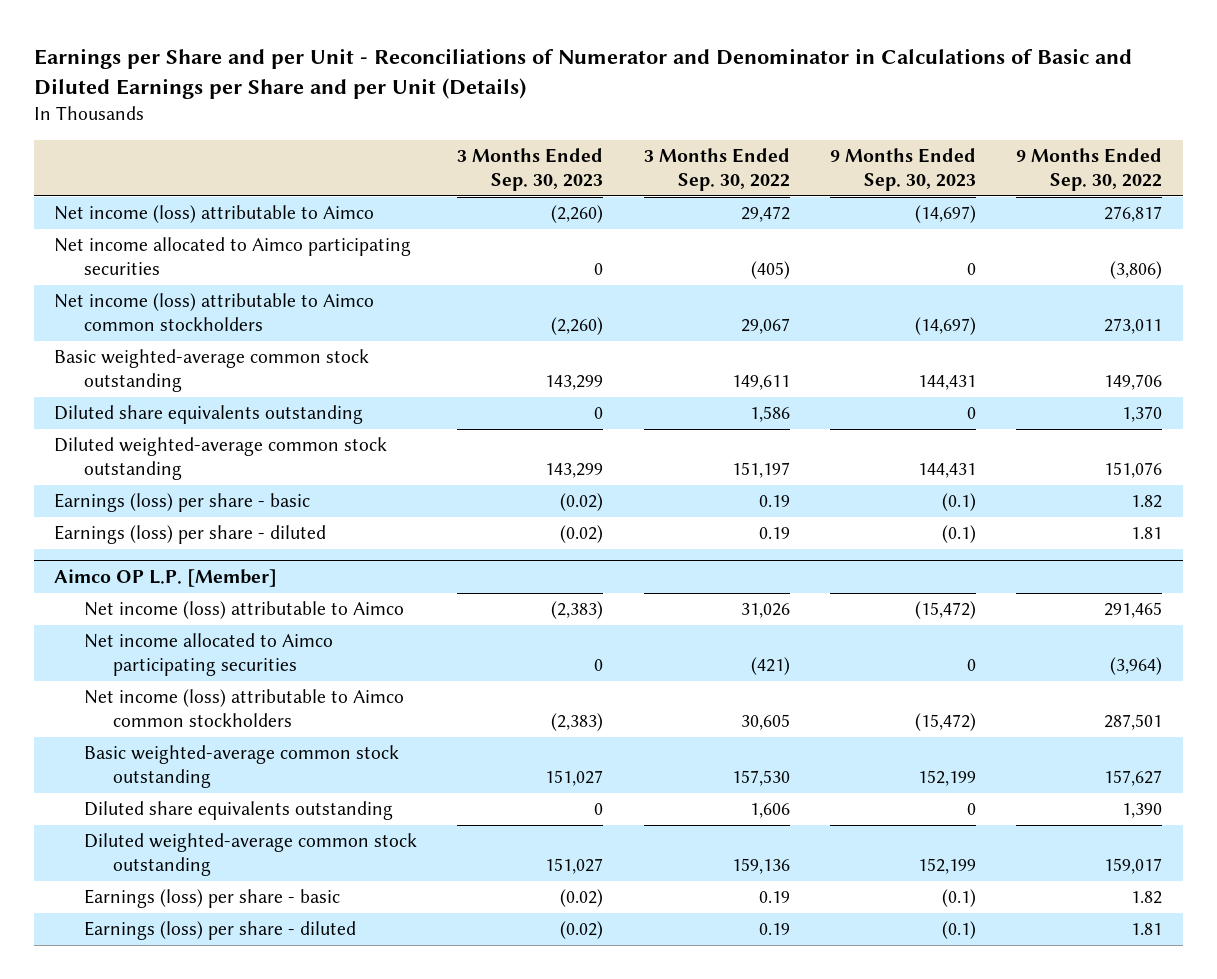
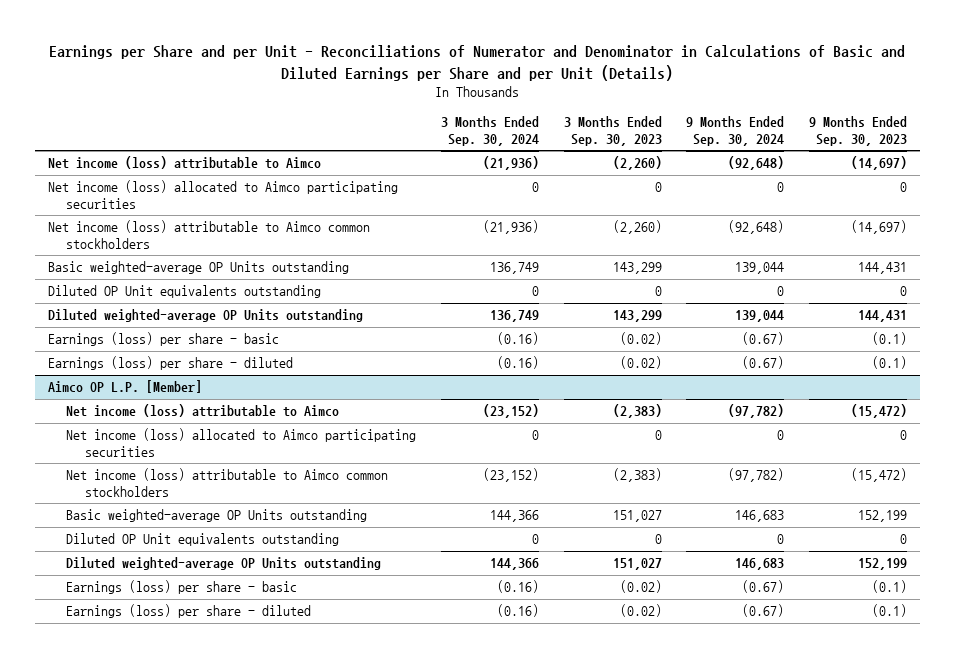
- | 3 Months Ended Sep. 30, 2023 | 3 Months Ended Sep. 30, 2022 | 9 Months Ended Sep. 30, 2023 | 9 Months Ended Sep. 30, 2022
+ | 3 Months Ended Sep. 30, 2024 | 3 Months Ended Sep. 30, 2023 | 9 Months Ended Sep. 30, 2024 | 9 Months Ended Sep. 30, 2023
- Net income allocated to Aimco participating securities | 0 | (405) | 0 | (3,806)
+ Net income (loss) allocated to Aimco participating securities | 0 | 0 | 0 | 0
- Basic weighted-average common stock outstanding | 143,299 | 149,611 | 144,431 | 149,706
- Diluted share equivalents outstanding | 0 | 1,586 | 0 | 1,370
- Diluted weighted-average common stock outstanding | 143,299 | 151,197 | 144,431 | 151,076
+ Basic weighted-average OP Units outstanding | 136,749 | 143,299 | 139,044 | 144,431
+ Diluted OP Unit equivalents outstanding | 0 | 0 | 0 | 0
+ Diluted weighted-average OP Units outstanding | 136,749 | 143,299 | 139,044 | 144,431
@ Aimco OP L.P. [Member]
- Net income allocated to Aimco participating securities | 0 | (421) | 0 | (3,964)
+ Net income (loss) allocated to Aimco participating securities | 0 | 0 | 0 | 0
- Basic weighted-average common stock outstanding | 151,027 | 157,530 | 152,199 | 157,627
- Diluted share equivalents outstanding | 0 | 1,606 | 0 | 1,390
- Diluted weighted-average common stock outstanding | 151,027 | 159,136 | 152,199 | 159,017
+ Basic weighted-average OP Units outstanding | 144,366 | 151,027 | 146,683 | 152,199
+ Diluted OP Unit equivalents outstanding | 0 | 0 | 0 | 0
+ Diluted weighted-average OP Units outstanding | 144,366 | 151,027 | 146,683 | 152,199

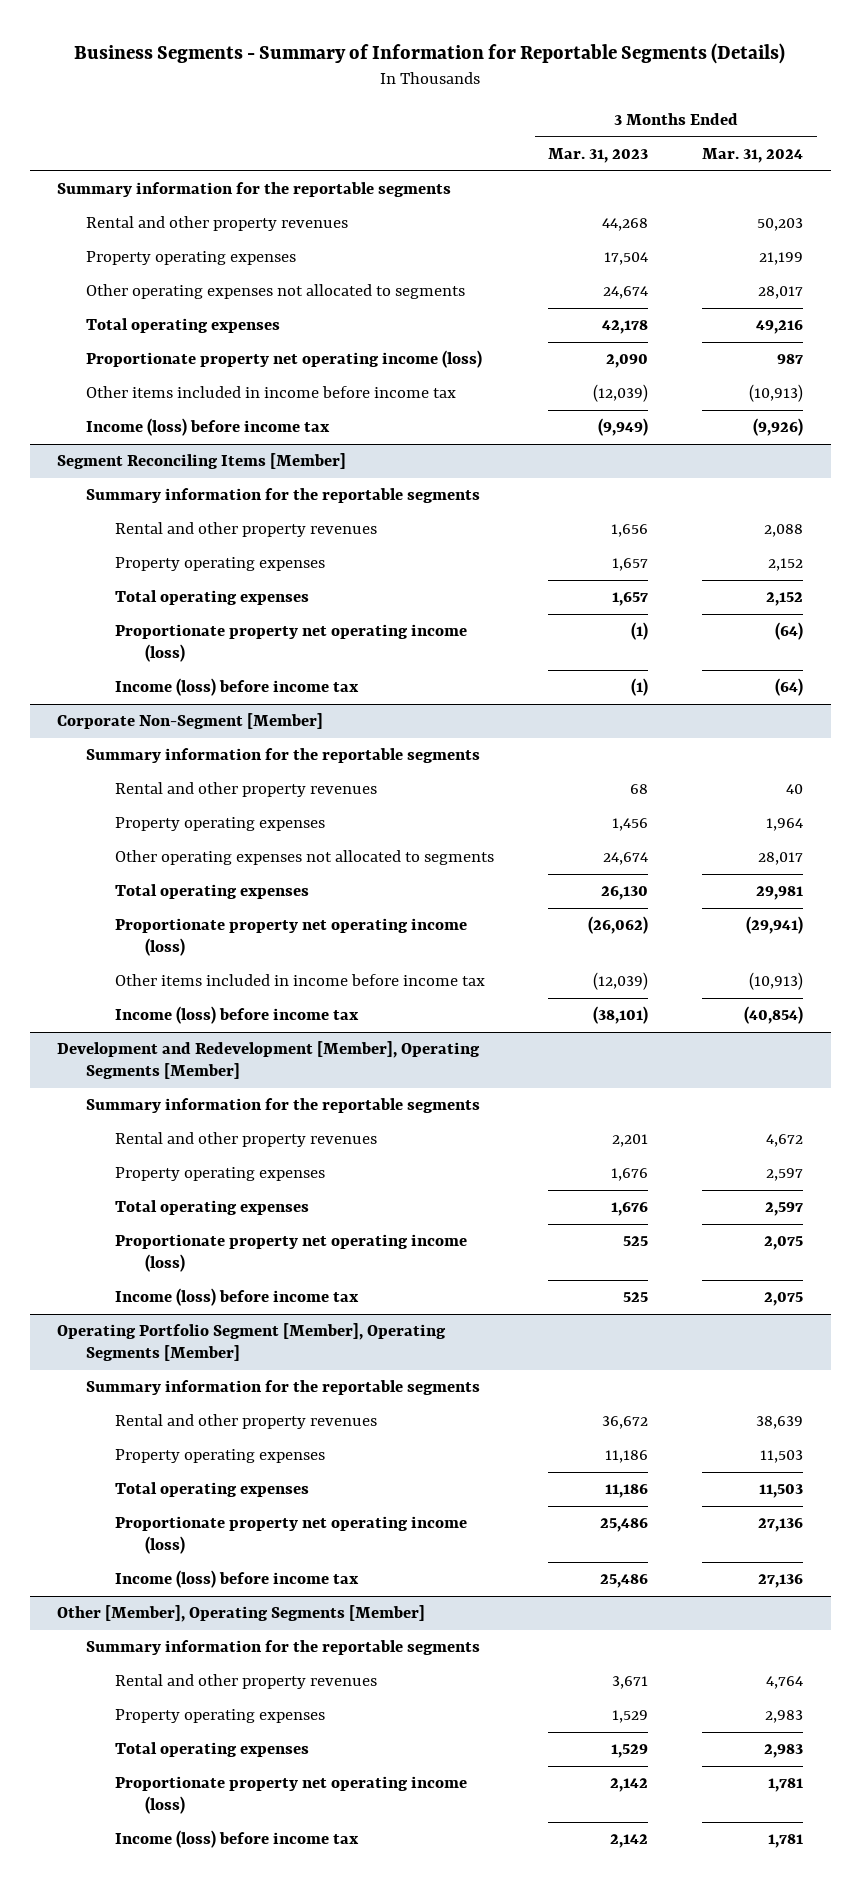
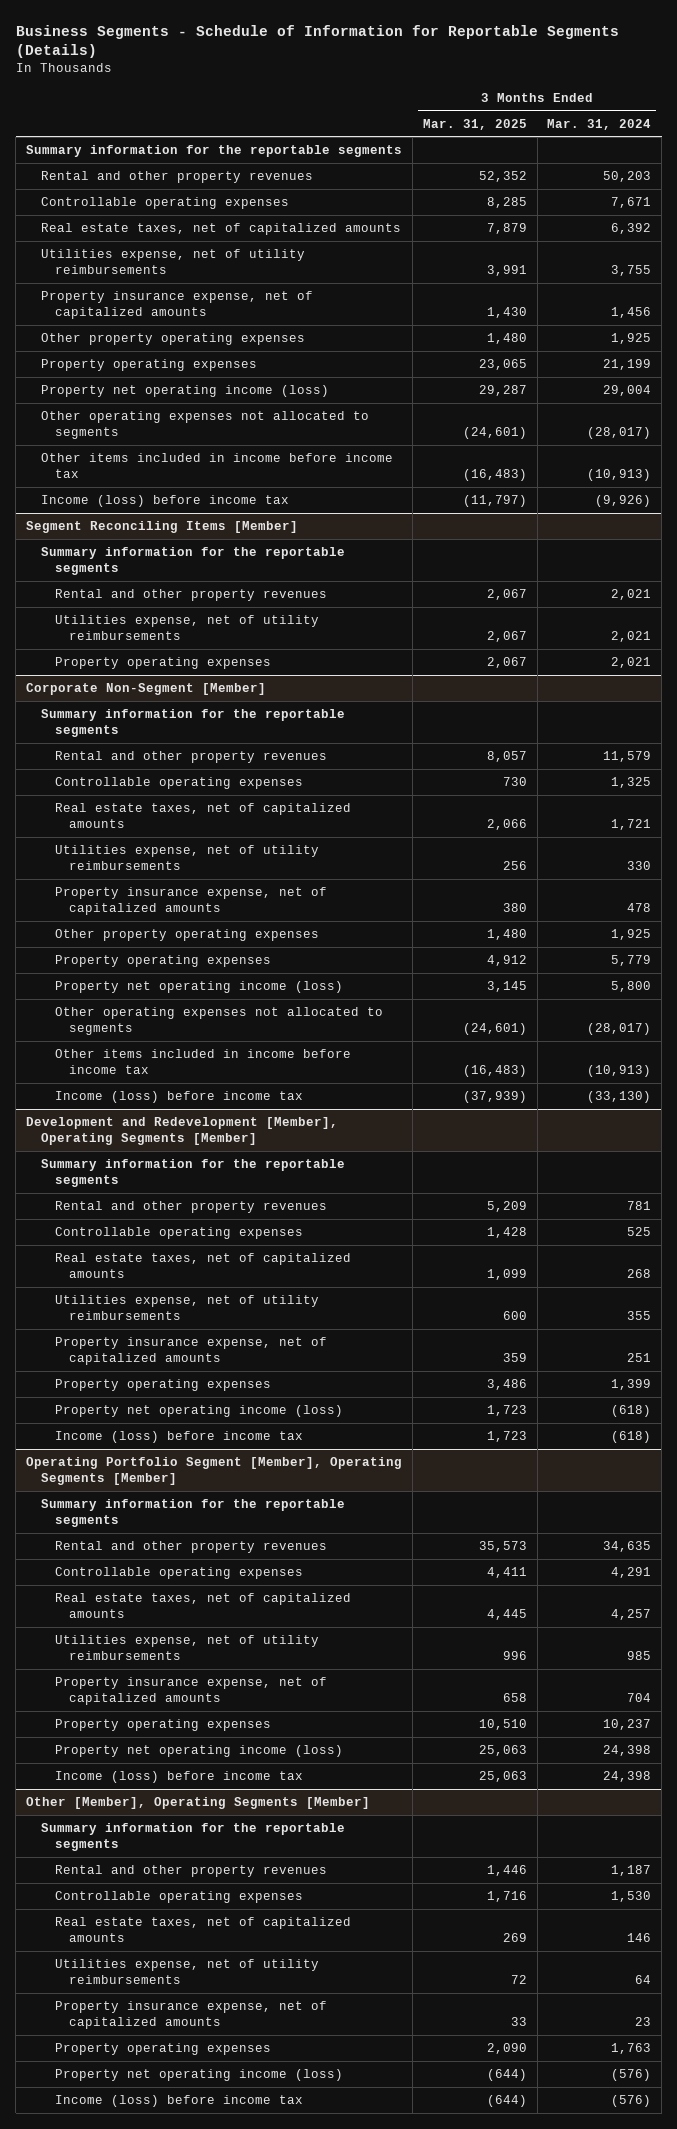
- Business Segments - Summary of Information for Reportable Segments (Details)
+ Business Segments - Schedule of Information for Reportable Segments (Details)
- | 3 Months Ended Mar. 31, 2023 | 3 Months Ended Mar. 31, 2024
+ | 3 Months Ended Mar. 31, 2025 | 3 Months Ended Mar. 31, 2024
+ Controllable operating expenses | 8,285 | 7,671
+ Real estate taxes, net of capitalized amounts | 7,879 | 6,392
+ Utilities expense, net of utility reimbursements | 3,991 | 3,755
+ Property insurance expense, net of capitalized amounts | 1,430 | 1,456
+ Other property operating expenses | 1,480 | 1,925
- Other operating expenses not allocated to segments | 24,674 | 28,017
- Total operating expenses | 42,178 | 49,216
- Proportionate property net operating income (loss) | 2,090 | 987
+ Property net operating income (loss) | 29,287 | 29,004
+ Other operating expenses not allocated to segments | (24,601) | (28,017)
@ Segment Reconciling Items [Member]
- Rental and other property revenues | 1,656 | 2,088
- Property operating expenses | 1,657 | 2,152
- Total operating expenses | 1,657 | 2,152
- Proportionate property net operating income (loss) | (1) | (64)
- Income (loss) before income tax | (1) | (64)
+ Rental and other property revenues | 2,067 | 2,021
+ Utilities expense, net of utility reimbursements | 2,067 | 2,021
+ Property operating expenses | 2,067 | 2,021
@ Corporate Non-Segment [Member]
- Rental and other property revenues | 68 | 40
- Property operating expenses | 1,456 | 1,964
- Other operating expenses not allocated to segments | 24,674 | 28,017
- Total operating expenses | 26,130 | 29,981
- Proportionate property net operating income (loss) | (26,062) | (29,941)
+ Rental and other property revenues | 8,057 | 11,579
+ Controllable operating expenses | 730 | 1,325
+ Real estate taxes, net of capitalized amounts | 2,066 | 1,721
+ Utilities expense, net of utility reimbursements | 256 | 330
+ Property insurance expense, net of capitalized amounts | 380 | 478
+ Other property operating expenses | 1,480 | 1,925
+ Property operating expenses | 4,912 | 5,779
+ Property net operating income (loss) | 3,145 | 5,800
+ Other operating expenses not allocated to segments | (24,601) | (28,017)
- Income (loss) before income tax | (38,101) | (40,854)
+ Income (loss) before income tax | (37,939) | (33,130)
@ Development and Redevelopment [Member], Operating Segments [Member]
- Rental and other property revenues | 2,201 | 4,672
- Property operating expenses | 1,676 | 2,597
- Total operating expenses | 1,676 | 2,597
- Proportionate property net operating income (loss) | 525 | 2,075
- Income (loss) before income tax | 525 | 2,075
+ Rental and other property revenues | 5,209 | 781
+ Controllable operating expenses | 1,428 | 525
+ Real estate taxes, net of capitalized amounts | 1,099 | 268
+ Utilities expense, net of utility reimbursements | 600 | 355
+ Property insurance expense, net of capitalized amounts | 359 | 251
+ Property operating expenses | 3,486 | 1,399
+ Property net operating income (loss) | 1,723 | (618)
+ Income (loss) before income tax | 1,723 | (618)
@ Operating Portfolio Segment [Member], Operating Segments [Member]
- Rental and other property revenues | 36,672 | 38,639
- Property operating expenses | 11,186 | 11,503
- Total operating expenses | 11,186 | 11,503
- Proportionate property net operating income (loss) | 25,486 | 27,136
- Income (loss) before income tax | 25,486 | 27,136
+ Rental and other property revenues | 35,573 | 34,635
+ Controllable operating expenses | 4,411 | 4,291
+ Real estate taxes, net of capitalized amounts | 4,445 | 4,257
+ Utilities expense, net of utility reimbursements | 996 | 985
+ Property insurance expense, net of capitalized amounts | 658 | 704
+ Property operating expenses | 10,510 | 10,237
+ Property net operating income (loss) | 25,063 | 24,398
+ Income (loss) before income tax | 25,063 | 24,398
@ Other [Member], Operating Segments [Member]
- Rental and other property revenues | 3,671 | 4,764
- Property operating expenses | 1,529 | 2,983
- Total operating expenses | 1,529 | 2,983
- Proportionate property net operating income (loss) | 2,142 | 1,781
- Income (loss) before income tax | 2,142 | 1,781
+ Rental and other property revenues | 1,446 | 1,187
+ Controllable operating expenses | 1,716 | 1,530
+ Real estate taxes, net of capitalized amounts | 269 | 146
+ Utilities expense, net of utility reimbursements | 72 | 64
+ Property insurance expense, net of capitalized amounts | 33 | 23
+ Property operating expenses | 2,090 | 1,763
+ Property net operating income (loss) | (644) | (576)
+ Income (loss) before income tax | (644) | (576)

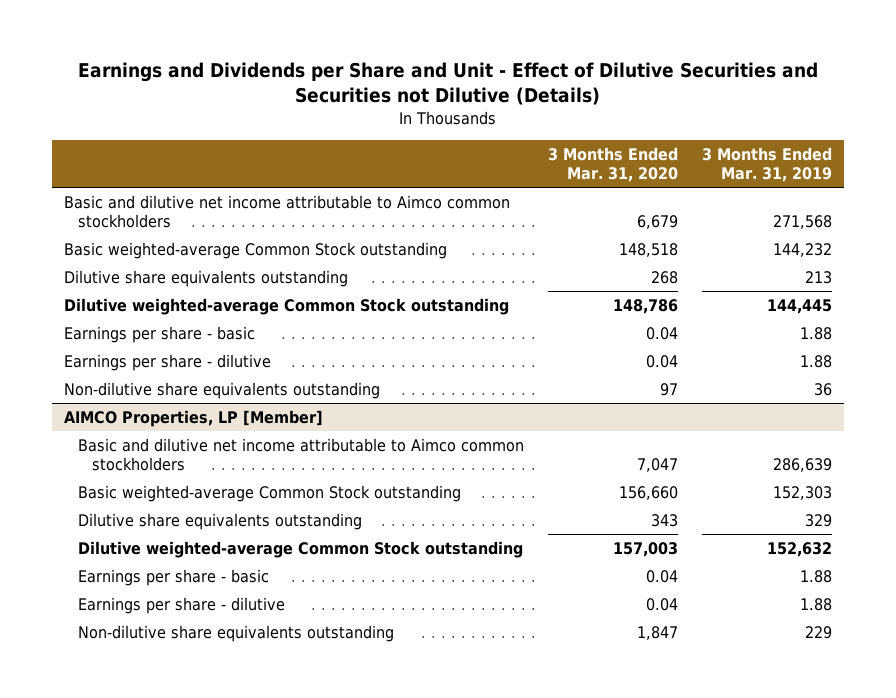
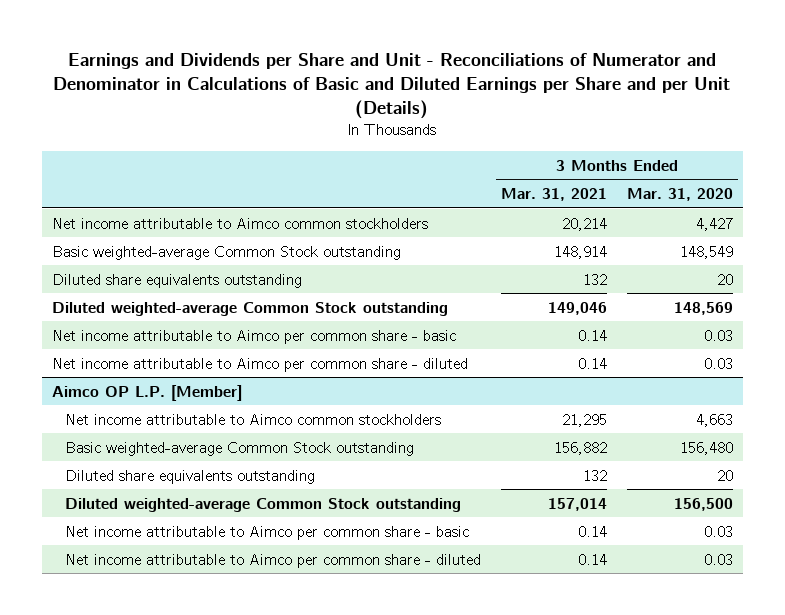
- Earnings and Dividends per Share and Unit - Effect of Dilutive Securities and Securities not Dilutive (Details)
+ Earnings and Dividends per Share and Unit - Reconciliations of Numerator and Denominator in Calculations of Basic and Diluted Earnings per Share and per Unit (Details)
- | 3 Months Ended Mar. 31, 2020 | 3 Months Ended Mar. 31, 2019
+ | 3 Months Ended Mar. 31, 2021 | 3 Months Ended Mar. 31, 2020
- Basic and dilutive net income attributable to Aimco common stockholders | 6,679 | 271,568
- Basic weighted-average Common Stock outstanding | 148,518 | 144,232
- Dilutive share equivalents outstanding | 268 | 213
- Dilutive weighted-average Common Stock outstanding | 148,786 | 144,445
- Earnings per share - basic | 0.04 | 1.88
- Earnings per share - dilutive | 0.04 | 1.88
- Non-dilutive share equivalents outstanding | 97 | 36
- AIMCO Properties, LP [Member]
- Basic and dilutive net income attributable to Aimco common stockholders | 7,047 | 286,639
- Basic weighted-average Common Stock outstanding | 156,660 | 152,303
- Dilutive share equivalents outstanding | 343 | 329
- Dilutive weighted-average Common Stock outstanding | 157,003 | 152,632
- Earnings per share - basic | 0.04 | 1.88
- Earnings per share - dilutive | 0.04 | 1.88
- Non-dilutive share equivalents outstanding | 1,847 | 229
+ Net income attributable to Aimco common stockholders | 20,214 | 4,427
+ Basic weighted-average Common Stock outstanding | 148,914 | 148,549
+ Diluted share equivalents outstanding | 132 | 20
+ Diluted weighted-average Common Stock outstanding | 149,046 | 148,569
+ Net income attributable to Aimco per common share - basic | 0.14 | 0.03
+ Net income attributable to Aimco per common share - diluted | 0.14 | 0.03
+ Aimco OP L.P. [Member]
+ Net income attributable to Aimco common stockholders | 21,295 | 4,663
+ Basic weighted-average Common Stock outstanding | 156,882 | 156,480
+ Diluted share equivalents outstanding | 132 | 20
+ Diluted weighted-average Common Stock outstanding | 157,014 | 156,500
+ Net income attributable to Aimco per common share - basic | 0.14 | 0.03
+ Net income attributable to Aimco per common share - diluted | 0.14 | 0.03

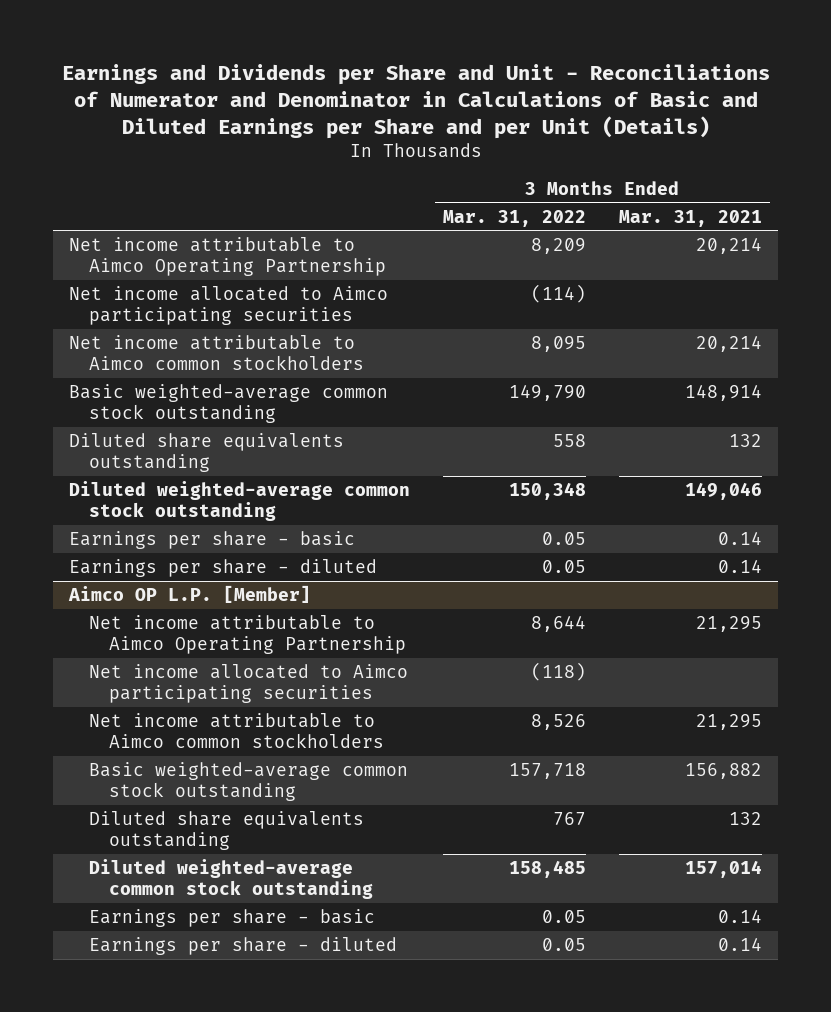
- | 3 Months Ended Mar. 31, 2021 | 3 Months Ended Mar. 31, 2020
+ | 3 Months Ended Mar. 31, 2022 | 3 Months Ended Mar. 31, 2021
+ Net income attributable to Aimco Operating Partnership | 8,209 | 20,214
+ Net income allocated to Aimco participating securities | (114) |
- Basic weighted-average Common Stock outstanding | 148,914 | 148,549
+ Basic weighted-average common stock outstanding | 149,790 | 148,914
- Diluted weighted-average Common Stock outstanding | 149,046 | 148,569
- Net income attributable to Aimco per common share - basic | 0.14 | 0.03
- Net income attributable to Aimco per common share - diluted | 0.14 | 0.03
+ Diluted weighted-average common stock outstanding | 150,348 | 149,046
+ Earnings per share - basic | 0.05 | 0.14
+ Earnings per share - diluted | 0.05 | 0.14
@ Aimco OP L.P. [Member]
+ Net income attributable to Aimco Operating Partnership | 8,644 | 21,295
+ Net income allocated to Aimco participating securities | (118) |
- Basic weighted-average Common Stock outstanding | 156,882 | 156,480
+ Basic weighted-average common stock outstanding | 157,718 | 156,882
- Diluted weighted-average Common Stock outstanding | 157,014 | 156,500
- Net income attributable to Aimco per common share - basic | 0.14 | 0.03
- Net income attributable to Aimco per common share - diluted | 0.14 | 0.03
+ Diluted weighted-average common stock outstanding | 158,485 | 157,014
+ Earnings per share - basic | 0.05 | 0.14
+ Earnings per share - diluted | 0.05 | 0.14

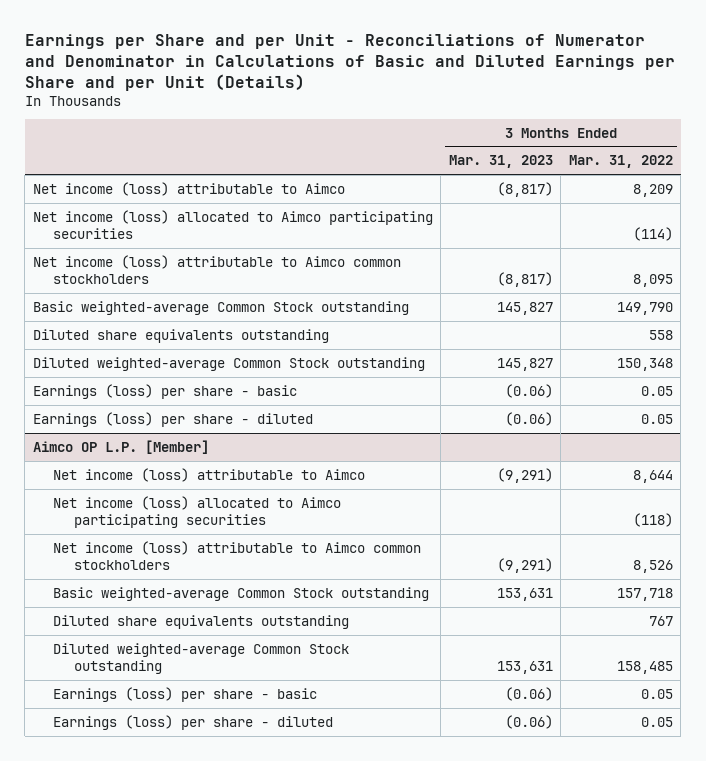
- Earnings and Dividends per Share and Unit - Reconciliations of Numerator and Denominator in Calculations of Basic and Diluted Earnings per Share and per Unit (Details)
+ Earnings per Share and per Unit - Reconciliations of Numerator and Denominator in Calculations of Basic and Diluted Earnings per Share and per Unit (Details)
- | 3 Months Ended Mar. 31, 2022 | 3 Months Ended Mar. 31, 2021
+ | 3 Months Ended Mar. 31, 2023 | 3 Months Ended Mar. 31, 2022
- Net income attributable to Aimco Operating Partnership | 8,209 | 20,214
- Net income allocated to Aimco participating securities | (114) |
- Net income attributable to Aimco common stockholders | 8,095 | 20,214
- Basic weighted-average common stock outstanding | 149,790 | 148,914
+ Net income (loss) attributable to Aimco | (8,817) | 8,209
+ Net income (loss) allocated to Aimco participating securities | | (114)
+ Net income (loss) attributable to Aimco common stockholders | (8,817) | 8,095
+ Basic weighted-average Common Stock outstanding | 145,827 | 149,790
- Diluted weighted-average common stock outstanding | 150,348 | 149,046
- Earnings per share - basic | 0.05 | 0.14
- Earnings per share - diluted | 0.05 | 0.14
+ Diluted weighted-average Common Stock outstanding | 145,827 | 150,348
+ Earnings (loss) per share - basic | (0.06) | 0.05
+ Earnings (loss) per share - diluted | (0.06) | 0.05
@ Aimco OP L.P. [Member]
- Net income attributable to Aimco Operating Partnership | 8,644 | 21,295
- Net income allocated to Aimco participating securities | (118) |
- Net income attributable to Aimco common stockholders | 8,526 | 21,295
- Basic weighted-average common stock outstanding | 157,718 | 156,882
+ Net income (loss) attributable to Aimco | (9,291) | 8,644
+ Net income (loss) allocated to Aimco participating securities | | (118)
+ Net income (loss) attributable to Aimco common stockholders | (9,291) | 8,526
+ Basic weighted-average Common Stock outstanding | 153,631 | 157,718
- Diluted weighted-average common stock outstanding | 158,485 | 157,014
- Earnings per share - basic | 0.05 | 0.14
- Earnings per share - diluted | 0.05 | 0.14
+ Diluted weighted-average Common Stock outstanding | 153,631 | 158,485
+ Earnings (loss) per share - basic | (0.06) | 0.05
+ Earnings (loss) per share - diluted | (0.06) | 0.05

